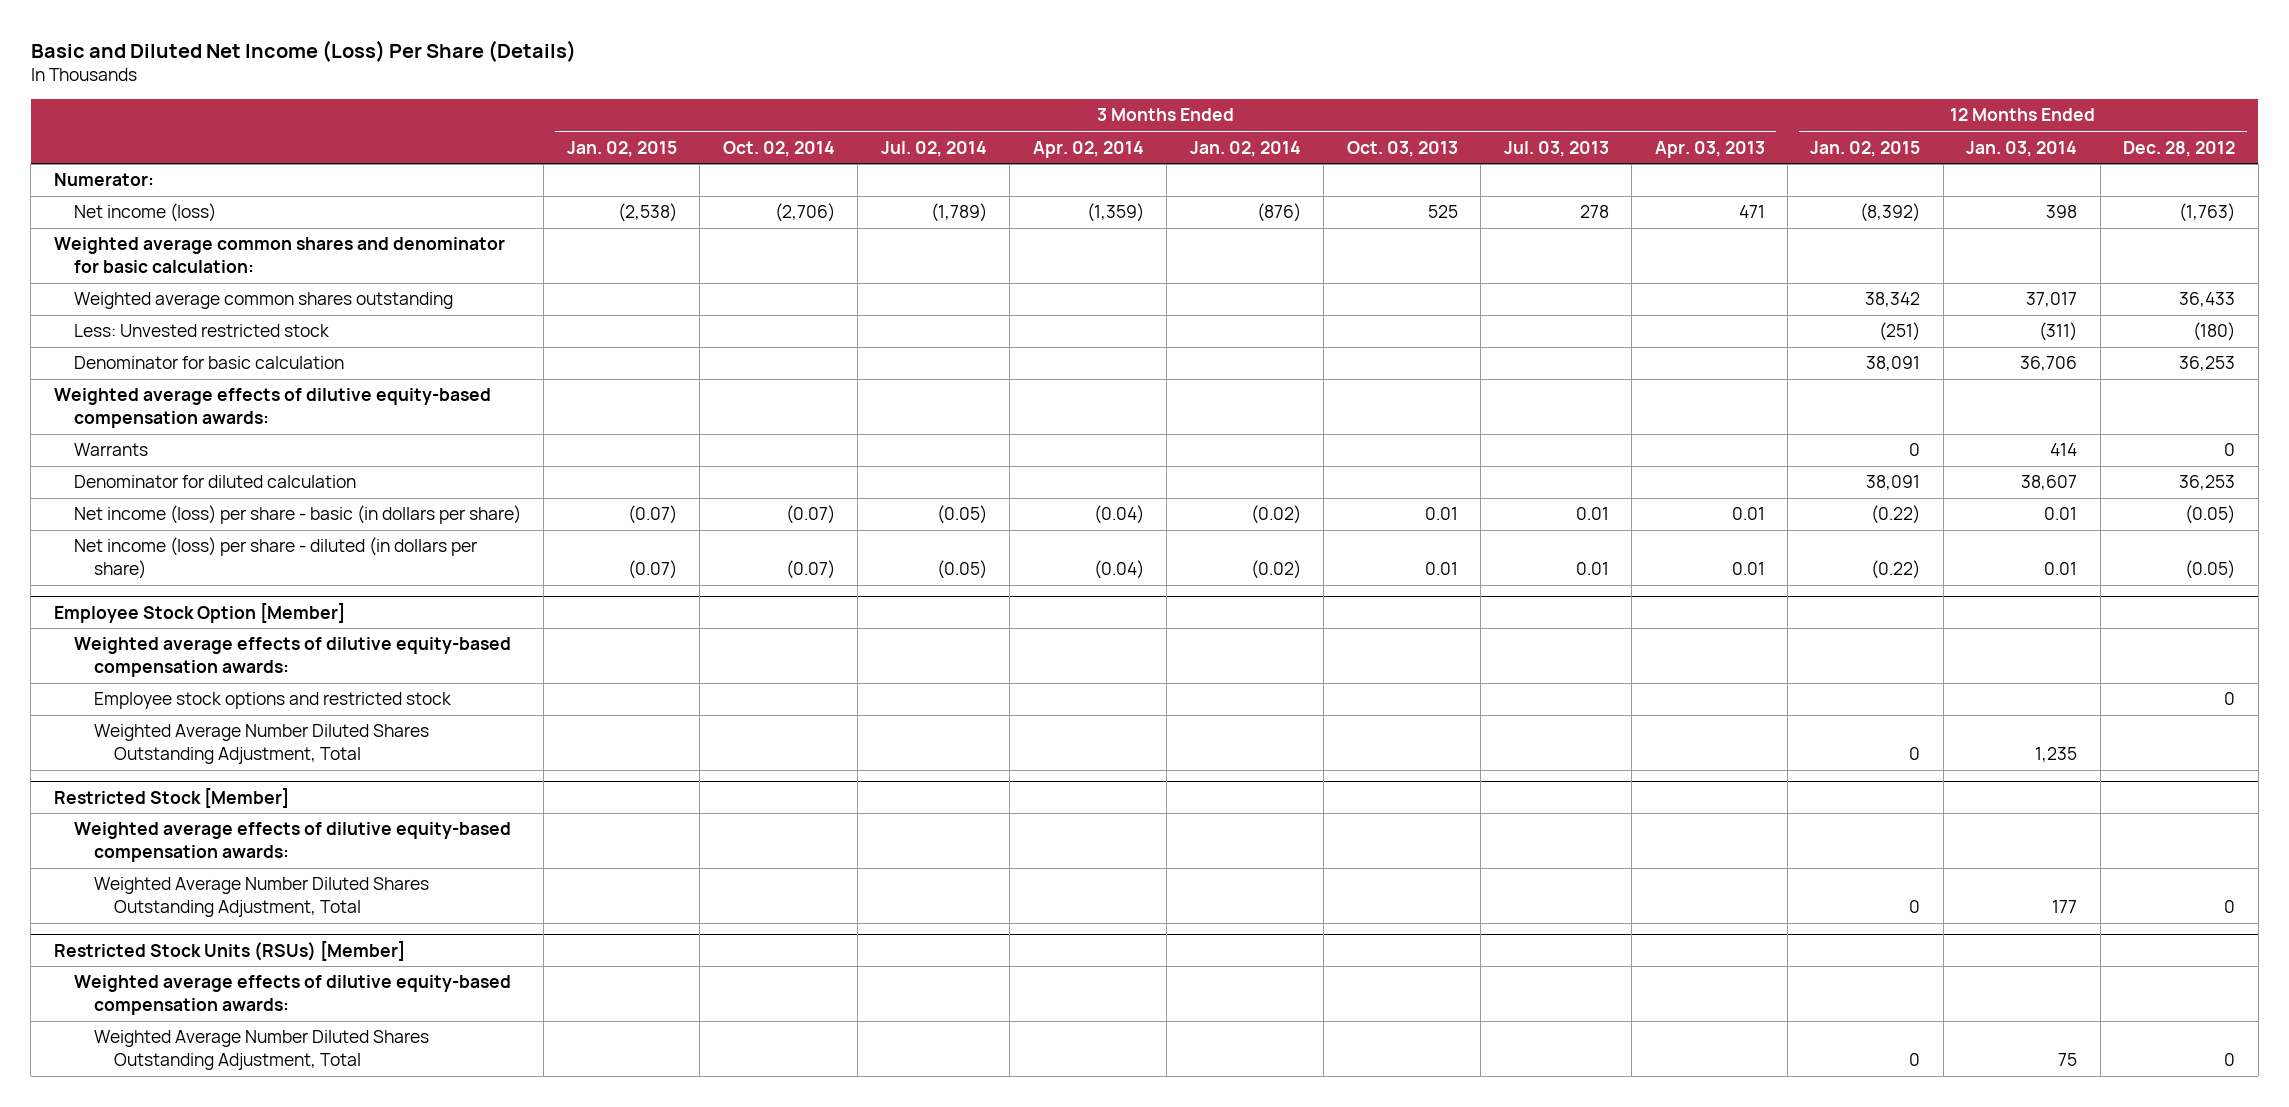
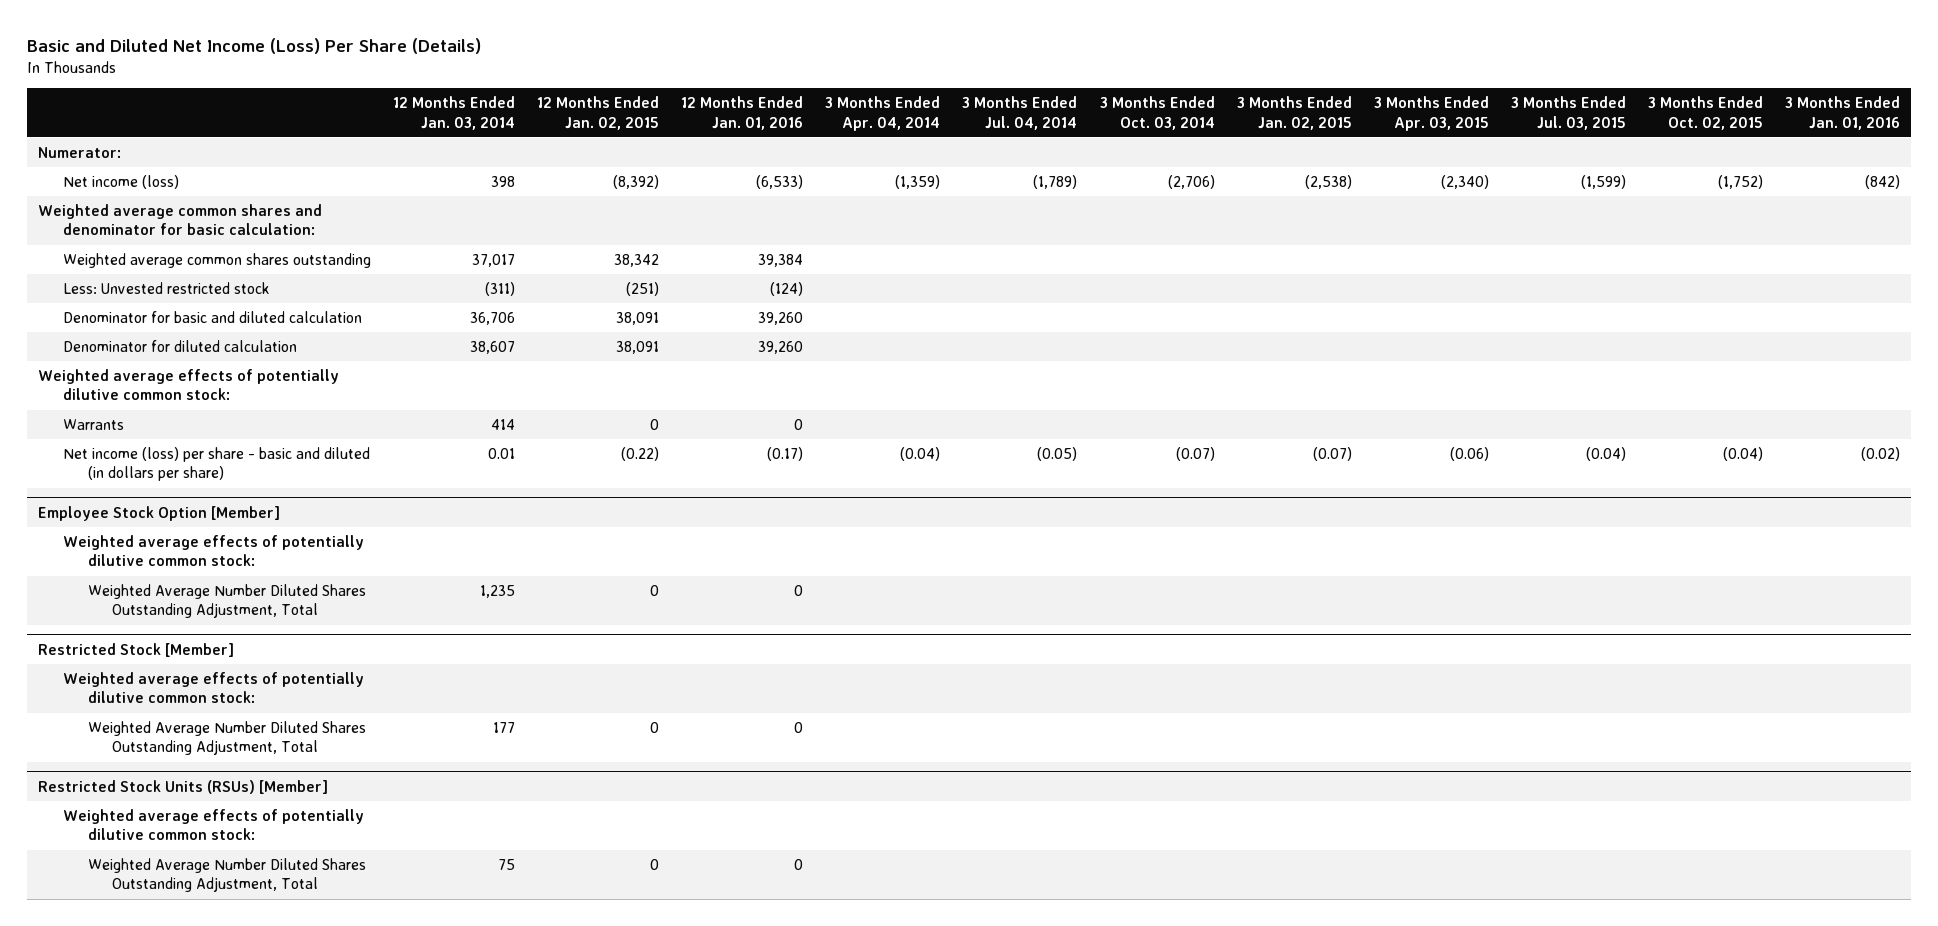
- | 3 Months Ended Jan. 02, 2015 | 3 Months Ended Oct. 02, 2014 | 3 Months Ended Jul. 02, 2014 | 3 Months Ended Apr. 02, 2014 | 3 Months Ended Jan. 02, 2014 | 3 Months Ended Oct. 03, 2013 | 3 Months Ended Jul. 03, 2013 | 3 Months Ended Apr. 03, 2013 | 12 Months Ended Jan. 02, 2015 | 12 Months Ended Jan. 03, 2014 | 12 Months Ended Dec. 28, 2012
+ | 12 Months Ended Jan. 03, 2014 | 12 Months Ended Jan. 02, 2015 | 12 Months Ended Jan. 01, 2016 | 3 Months Ended Apr. 04, 2014 | 3 Months Ended Jul. 04, 2014 | 3 Months Ended Oct. 03, 2014 | 3 Months Ended Jan. 02, 2015 | 3 Months Ended Apr. 03, 2015 | 3 Months Ended Jul. 03, 2015 | 3 Months Ended Oct. 02, 2015 | 3 Months Ended Jan. 01, 2016
- Denominator for basic calculation | | | | | | | | | 38,091 | 36,706 | 36,253
- Weighted average effects of dilutive equity-based compensation awards:
+ Denominator for basic and diluted calculation | 36,706 | 38,091 | 39,260 | | | | | | | |
- Net income (loss) per share - basic (in dollars per share) | (0.07) | (0.07) | (0.05) | (0.04) | (0.02) | 0.01 | 0.01 | 0.01 | (0.22) | 0.01 | (0.05)
- Net income (loss) per share - diluted (in dollars per share) | (0.07) | (0.07) | (0.05) | (0.04) | (0.02) | 0.01 | 0.01 | 0.01 | (0.22) | 0.01 | (0.05)
+ Weighted average effects of potentially dilutive common stock:
moved down: Warrants | 414 | 0 | 0 | | | | | | | |
+ Net income (loss) per share - basic and diluted (in dollars per share) | 0.01 | (0.22) | (0.17) | (0.04) | (0.05) | (0.07) | (0.07) | (0.06) | (0.04) | (0.04) | (0.02)
@ Employee Stock Option [Member]
- Weighted average effects of dilutive equity-based compensation awards:
- Employee stock options and restricted stock | | | | | | | | | | | 0
+ Weighted average effects of potentially dilutive common stock:
@ Restricted Stock [Member]
- Weighted average effects of dilutive equity-based compensation awards:
+ Weighted average effects of potentially dilutive common stock:
@ Restricted Stock Units (RSUs) [Member]
- Weighted average effects of dilutive equity-based compensation awards:
+ Weighted average effects of potentially dilutive common stock:

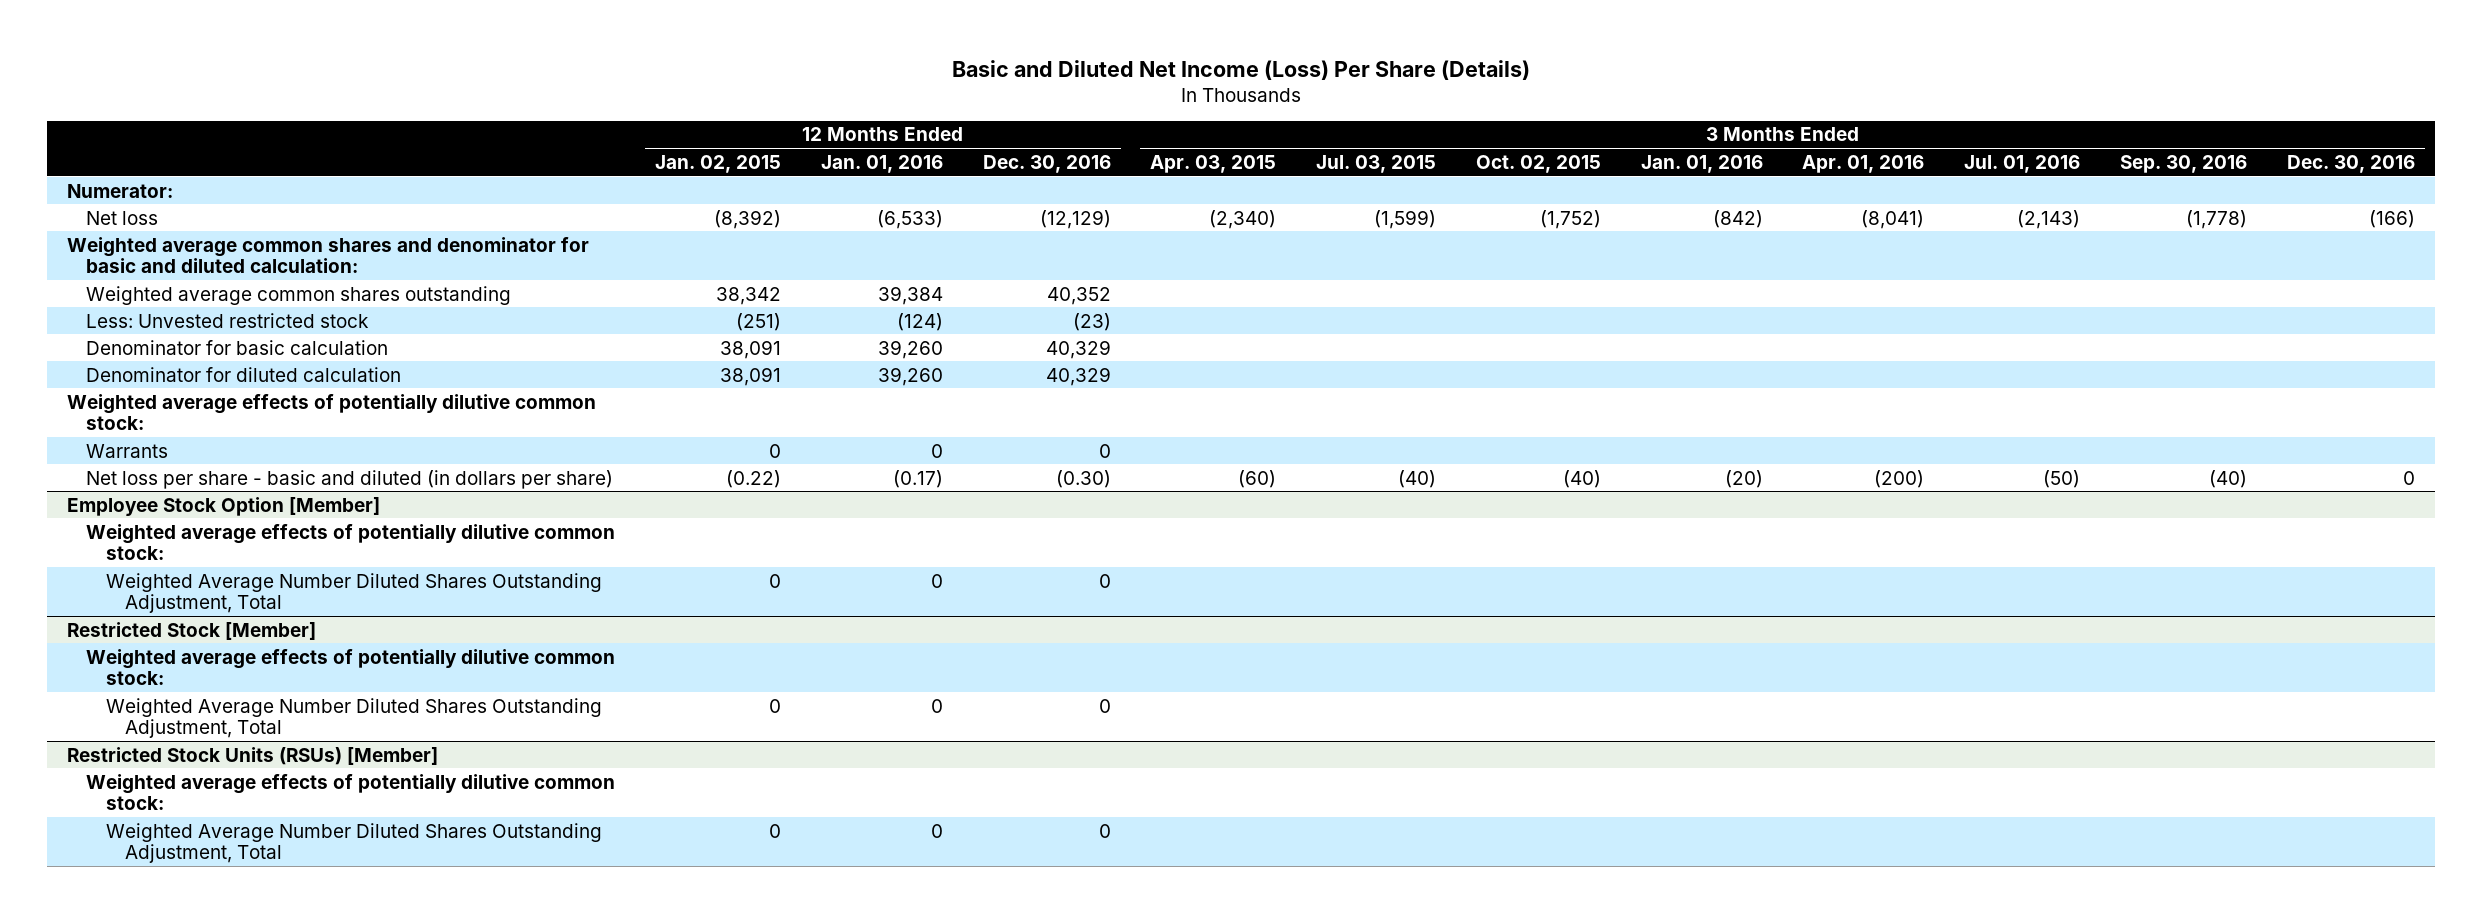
- | 12 Months Ended Jan. 03, 2014 | 12 Months Ended Jan. 02, 2015 | 12 Months Ended Jan. 01, 2016 | 3 Months Ended Apr. 04, 2014 | 3 Months Ended Jul. 04, 2014 | 3 Months Ended Oct. 03, 2014 | 3 Months Ended Jan. 02, 2015 | 3 Months Ended Apr. 03, 2015 | 3 Months Ended Jul. 03, 2015 | 3 Months Ended Oct. 02, 2015 | 3 Months Ended Jan. 01, 2016
+ | 12 Months Ended Jan. 02, 2015 | 12 Months Ended Jan. 01, 2016 | 12 Months Ended Dec. 30, 2016 | 3 Months Ended Apr. 03, 2015 | 3 Months Ended Jul. 03, 2015 | 3 Months Ended Oct. 02, 2015 | 3 Months Ended Jan. 01, 2016 | 3 Months Ended Apr. 01, 2016 | 3 Months Ended Jul. 01, 2016 | 3 Months Ended Sep. 30, 2016 | 3 Months Ended Dec. 30, 2016
- Net income (loss) | 398 | (8,392) | (6,533) | (1,359) | (1,789) | (2,706) | (2,538) | (2,340) | (1,599) | (1,752) | (842)
- Weighted average common shares and denominator for basic calculation:
+ Net loss | (8,392) | (6,533) | (12,129) | (2,340) | (1,599) | (1,752) | (842) | (8,041) | (2,143) | (1,778) | (166)
+ Weighted average common shares and denominator for basic and diluted calculation:
- Denominator for basic and diluted calculation | 36,706 | 38,091 | 39,260 | | | | | | | |
+ Denominator for basic calculation | 38,091 | 39,260 | 40,329 | | | | | | | |
- Net income (loss) per share - basic and diluted (in dollars per share) | 0.01 | (0.22) | (0.17) | (0.04) | (0.05) | (0.07) | (0.07) | (0.06) | (0.04) | (0.04) | (0.02)
+ Net loss per share - basic and diluted (in dollars per share) | (0.22) | (0.17) | (0.30) | (60) | (40) | (40) | (20) | (200) | (50) | (40) | 0

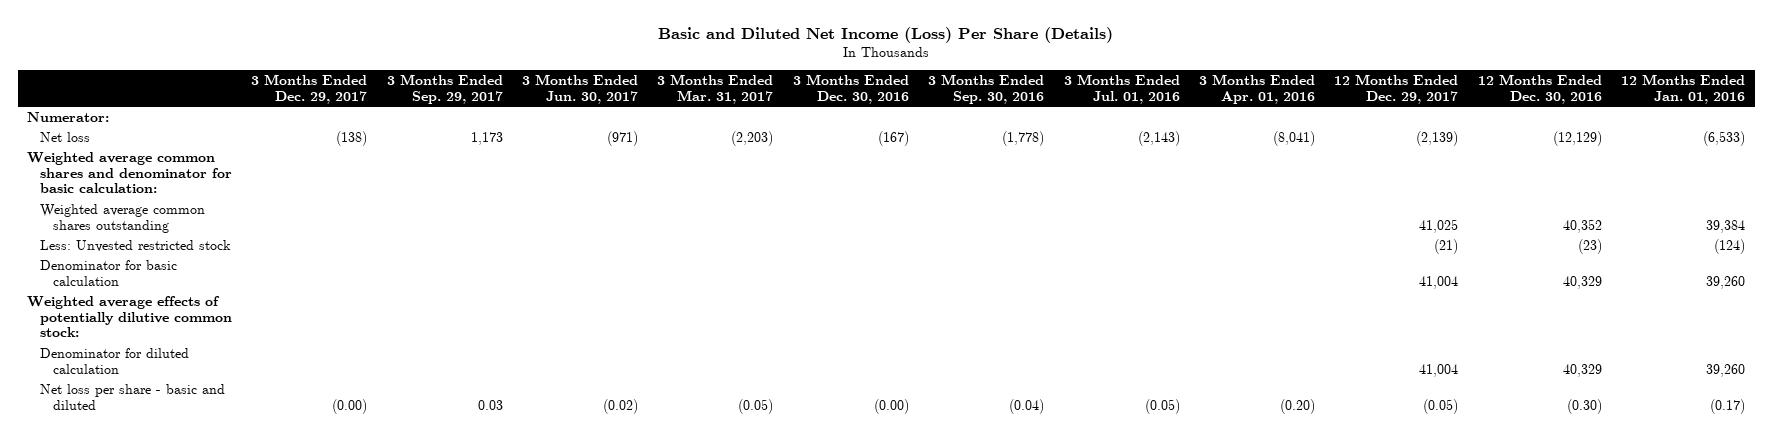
- | 12 Months Ended Jan. 02, 2015 | 12 Months Ended Jan. 01, 2016 | 12 Months Ended Dec. 30, 2016 | 3 Months Ended Apr. 03, 2015 | 3 Months Ended Jul. 03, 2015 | 3 Months Ended Oct. 02, 2015 | 3 Months Ended Jan. 01, 2016 | 3 Months Ended Apr. 01, 2016 | 3 Months Ended Jul. 01, 2016 | 3 Months Ended Sep. 30, 2016 | 3 Months Ended Dec. 30, 2016
+ | 3 Months Ended Dec. 29, 2017 | 3 Months Ended Sep. 29, 2017 | 3 Months Ended Jun. 30, 2017 | 3 Months Ended Mar. 31, 2017 | 3 Months Ended Dec. 30, 2016 | 3 Months Ended Sep. 30, 2016 | 3 Months Ended Jul. 01, 2016 | 3 Months Ended Apr. 01, 2016 | 12 Months Ended Dec. 29, 2017 | 12 Months Ended Dec. 30, 2016 | 12 Months Ended Jan. 01, 2016
- Net loss | (8,392) | (6,533) | (12,129) | (2,340) | (1,599) | (1,752) | (842) | (8,041) | (2,143) | (1,778) | (166)
- Weighted average common shares and denominator for basic and diluted calculation:
+ Net loss | (138) | 1,173 | (971) | (2,203) | (167) | (1,778) | (2,143) | (8,041) | (2,139) | (12,129) | (6,533)
+ Weighted average common shares and denominator for basic calculation:
- Warrants | 0 | 0 | 0 | | | | | | | |
- Net loss per share - basic and diluted (in dollars per share) | (0.22) | (0.17) | (0.30) | (60) | (40) | (40) | (20) | (200) | (50) | (40) | 0
- Employee Stock Option [Member]
- Weighted average effects of potentially dilutive common stock:
- Weighted Average Number Diluted Shares Outstanding Adjustment, Total | 0 | 0 | 0 | | | | | | | |
- Restricted Stock [Member]
- Weighted average effects of potentially dilutive common stock:
- Weighted Average Number Diluted Shares Outstanding Adjustment, Total | 0 | 0 | 0 | | | | | | | |
- Restricted Stock Units (RSUs) [Member]
- Weighted average effects of potentially dilutive common stock:
- Weighted Average Number Diluted Shares Outstanding Adjustment, Total | 0 | 0 | 0 | | | | | | | |
moved down: Denominator for diluted calculation | | | | | | | | | 41,004 | 40,329 | 39,260
+ Net loss per share - basic and diluted | (0.00) | 0.03 | (0.02) | (0.05) | (0.00) | (0.04) | (0.05) | (0.20) | (0.05) | (0.30) | (0.17)

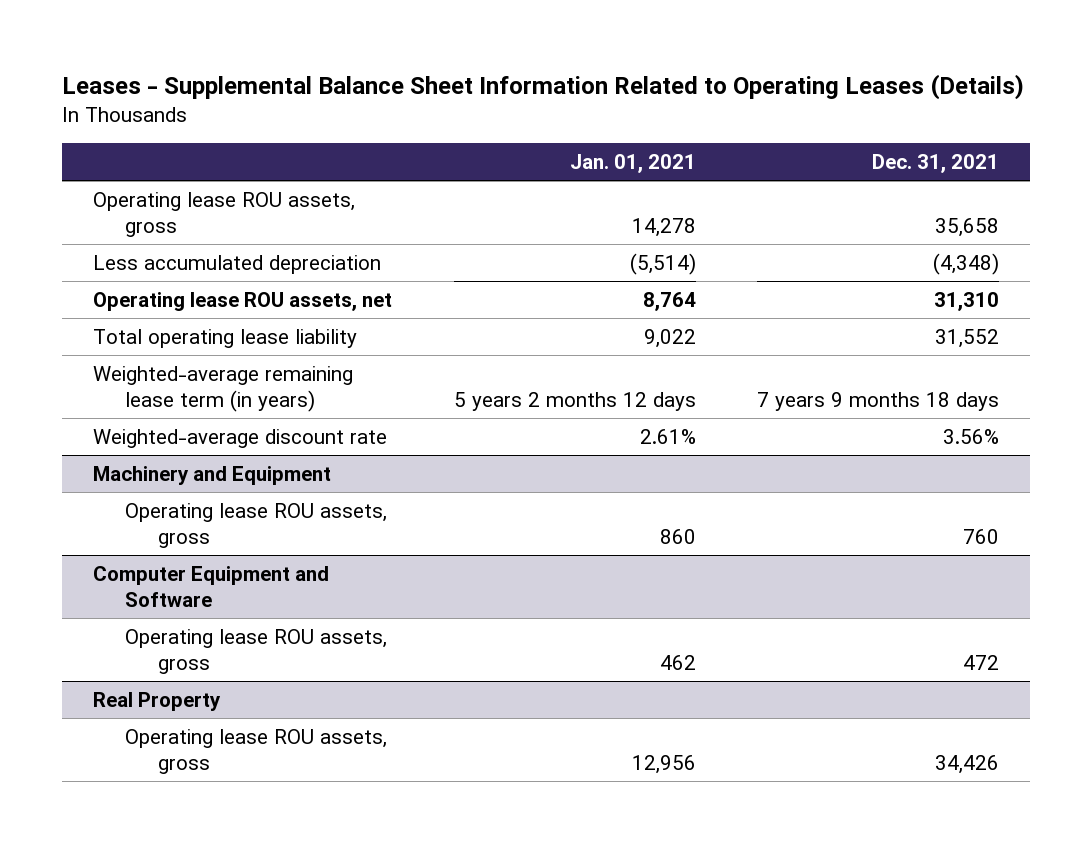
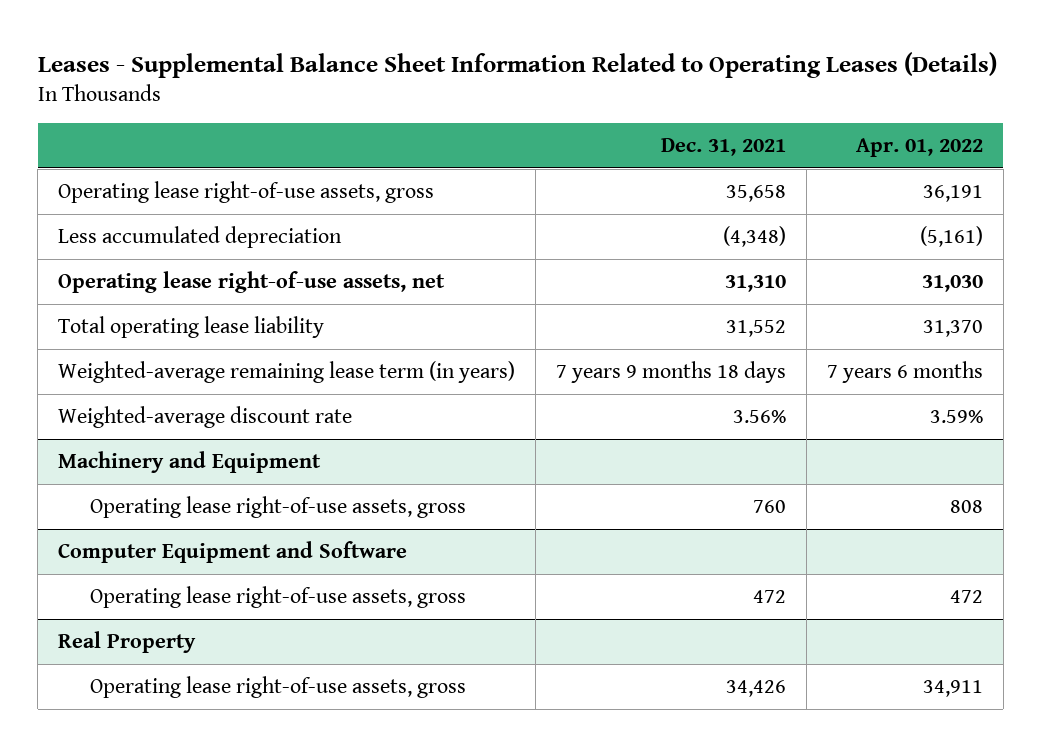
- | Jan. 01, 2021 | Dec. 31, 2021
+ | Dec. 31, 2021 | Apr. 01, 2022
- Operating lease ROU assets, gross | 14,278 | 35,658
+ Operating lease right-of-use assets, gross | 35,658 | 36,191
- Operating lease ROU assets, net | 8,764 | 31,310
+ Operating lease right-of-use assets, net | 31,310 | 31,030
@ Machinery and Equipment
- Operating lease ROU assets, gross | 860 | 760
+ Operating lease right-of-use assets, gross | 760 | 808
@ Computer Equipment and Software
- Operating lease ROU assets, gross | 462 | 472
+ Operating lease right-of-use assets, gross | 472 | 472
@ Real Property
- Operating lease ROU assets, gross | 12,956 | 34,426
+ Operating lease right-of-use assets, gross | 34,426 | 34,911

